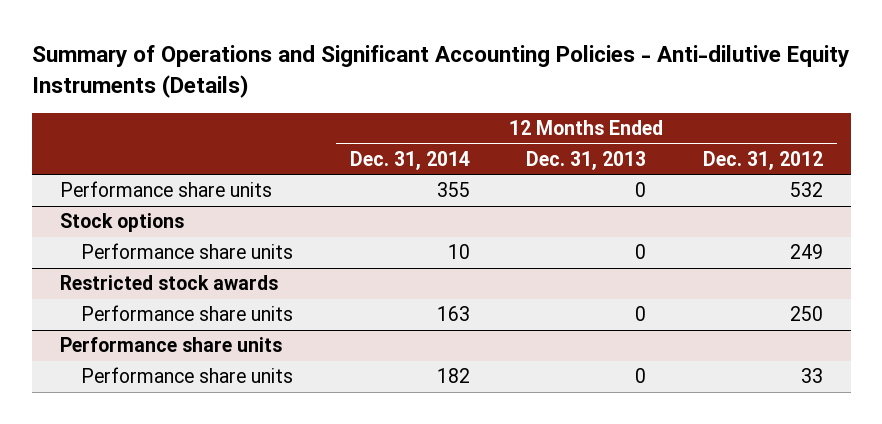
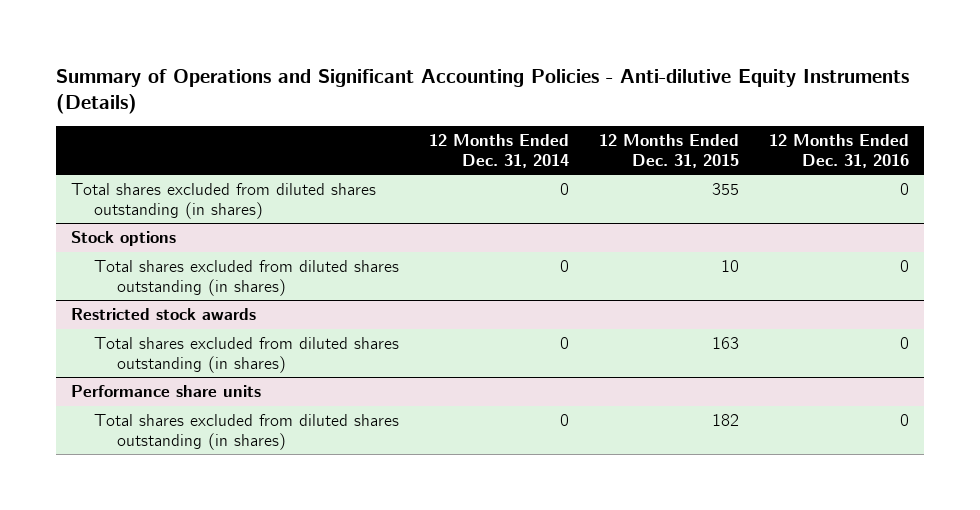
- | 12 Months Ended Dec. 31, 2014 | 12 Months Ended Dec. 31, 2013 | 12 Months Ended Dec. 31, 2012
+ | 12 Months Ended Dec. 31, 2014 | 12 Months Ended Dec. 31, 2015 | 12 Months Ended Dec. 31, 2016
- Performance share units | 355 | 0 | 532
+ Total shares excluded from diluted shares outstanding (in shares) | 0 | 355 | 0
@ Stock options
- Performance share units | 10 | 0 | 249
+ Total shares excluded from diluted shares outstanding (in shares) | 0 | 10 | 0
@ Restricted stock awards
- Performance share units | 163 | 0 | 250
+ Total shares excluded from diluted shares outstanding (in shares) | 0 | 163 | 0
@ Performance share units
- Performance share units | 182 | 0 | 33
+ Total shares excluded from diluted shares outstanding (in shares) | 0 | 182 | 0

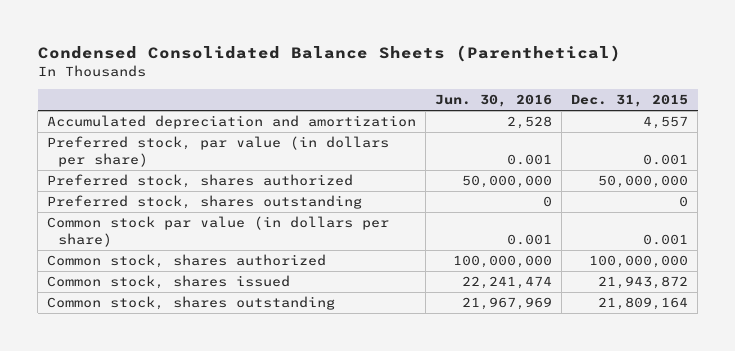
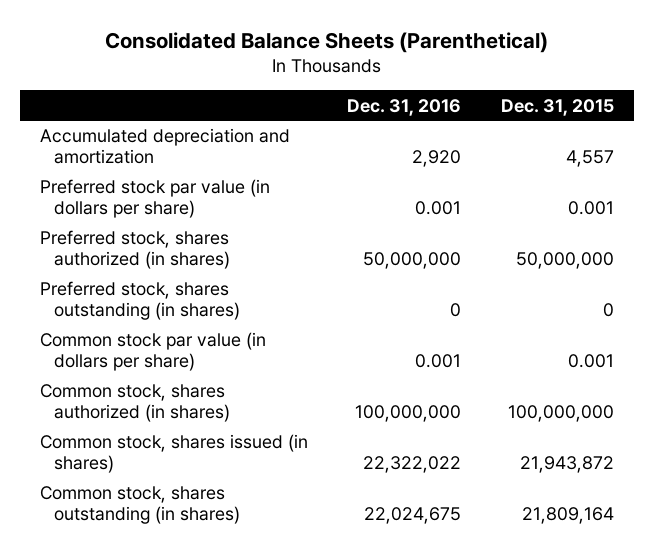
- Condensed Consolidated Balance Sheets (Parenthetical)
+ Consolidated Balance Sheets (Parenthetical)
- | Jun. 30, 2016 | Dec. 31, 2015
+ | Dec. 31, 2016 | Dec. 31, 2015
- Preferred stock, par value (in dollars per share) | 0.001 | 0.001
- Preferred stock, shares authorized | 50,000,000 | 50,000,000
- Preferred stock, shares outstanding | 0 | 0
+ Preferred stock par value (in dollars per share) | 0.001 | 0.001
+ Preferred stock, shares authorized (in shares) | 50,000,000 | 50,000,000
+ Preferred stock, shares outstanding (in shares) | 0 | 0
- Common stock, shares authorized | 100,000,000 | 100,000,000
- Common stock, shares issued | 22,241,474 | 21,943,872
- Common stock, shares outstanding | 21,967,969 | 21,809,164
+ Common stock, shares authorized (in shares) | 100,000,000 | 100,000,000
+ Common stock, shares issued (in shares) | 22,322,022 | 21,943,872
+ Common stock, shares outstanding (in shares) | 22,024,675 | 21,809,164

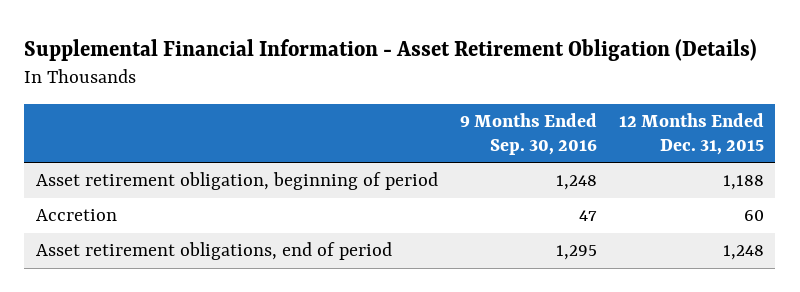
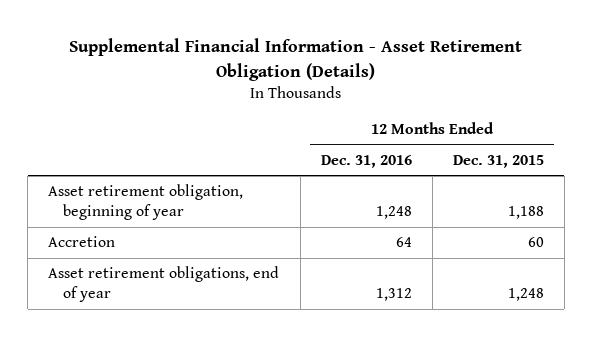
- | 9 Months Ended Sep. 30, 2016 | 12 Months Ended Dec. 31, 2015
+ | 12 Months Ended Dec. 31, 2016 | 12 Months Ended Dec. 31, 2015
- Asset retirement obligation, beginning of period | 1,248 | 1,188
+ Asset retirement obligation, beginning of year | 1,248 | 1,188
- Asset retirement obligations, end of period | 1,295 | 1,248
+ Asset retirement obligations, end of year | 1,312 | 1,248

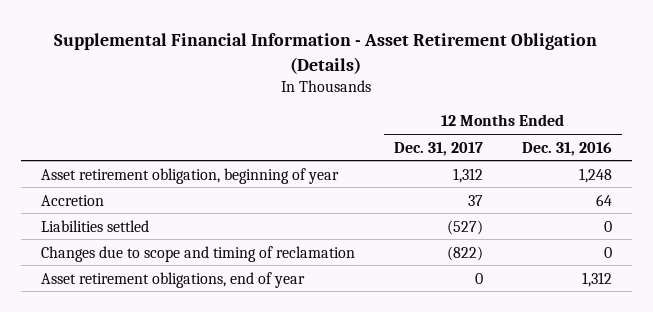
- | 12 Months Ended Dec. 31, 2016 | 12 Months Ended Dec. 31, 2015
+ | 12 Months Ended Dec. 31, 2017 | 12 Months Ended Dec. 31, 2016
+ Liabilities settled | (527) | 0
+ Changes due to scope and timing of reclamation | (822) | 0

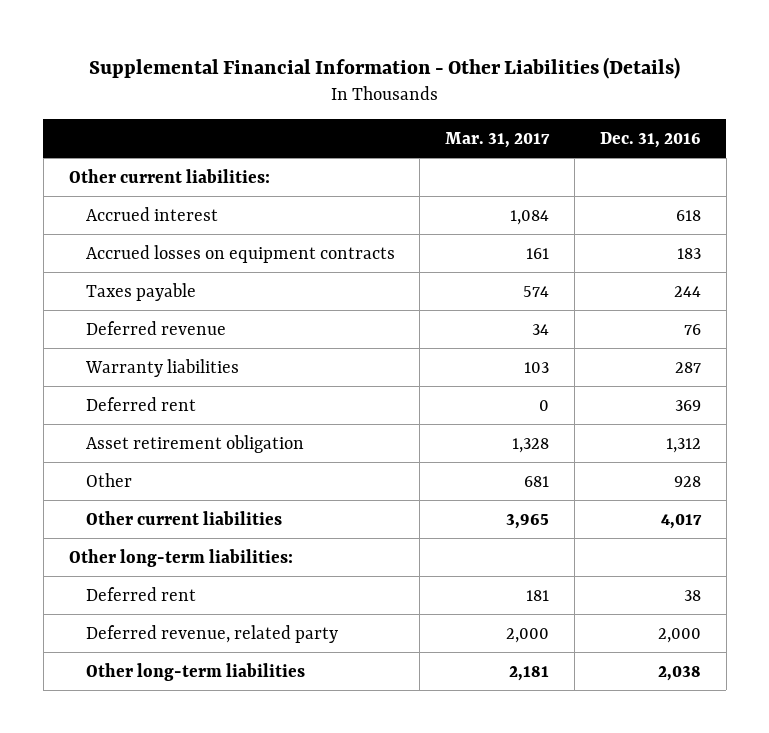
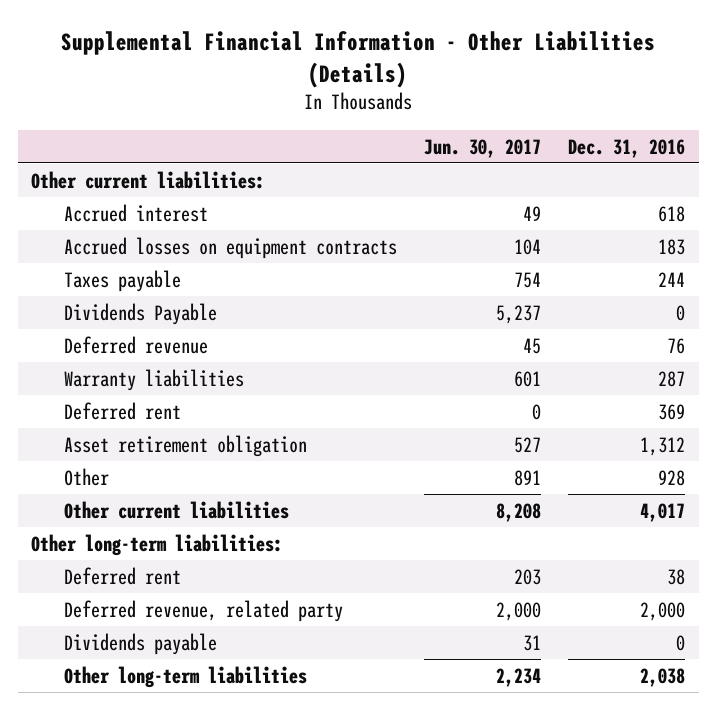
- | Mar. 31, 2017 | Dec. 31, 2016
+ | Jun. 30, 2017 | Dec. 31, 2016
+ Dividends Payable | 5,237 | 0
+ Dividends payable | 31 | 0

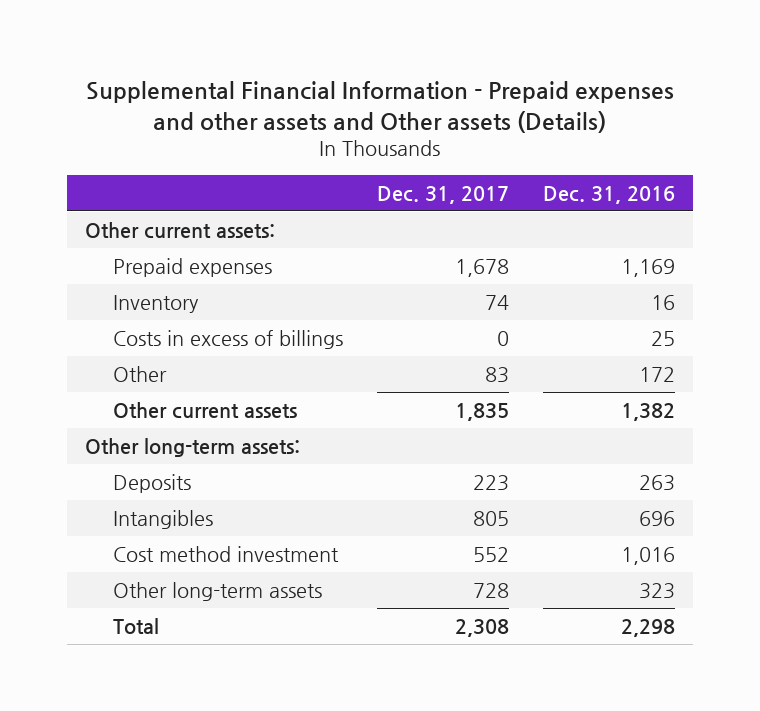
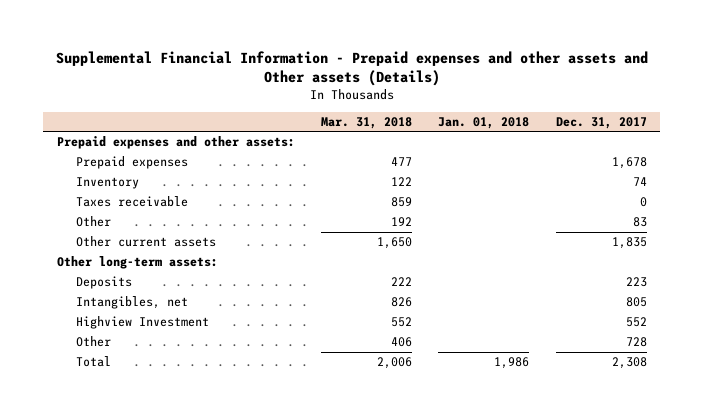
- | Dec. 31, 2017 | Dec. 31, 2016
+ | Mar. 31, 2018 | Jan. 01, 2018 | Dec. 31, 2017
- Other current assets:
+ Prepaid expenses and other assets:
- Costs in excess of billings | 0 | 25
+ Taxes receivable | 859 | | 0
- Intangibles | 805 | 696
- Cost method investment | 552 | 1,016
- Other long-term assets | 728 | 323
+ Intangibles, net | 826 | | 805
+ Highview Investment | 552 | | 552
+ Other | 406 | | 728

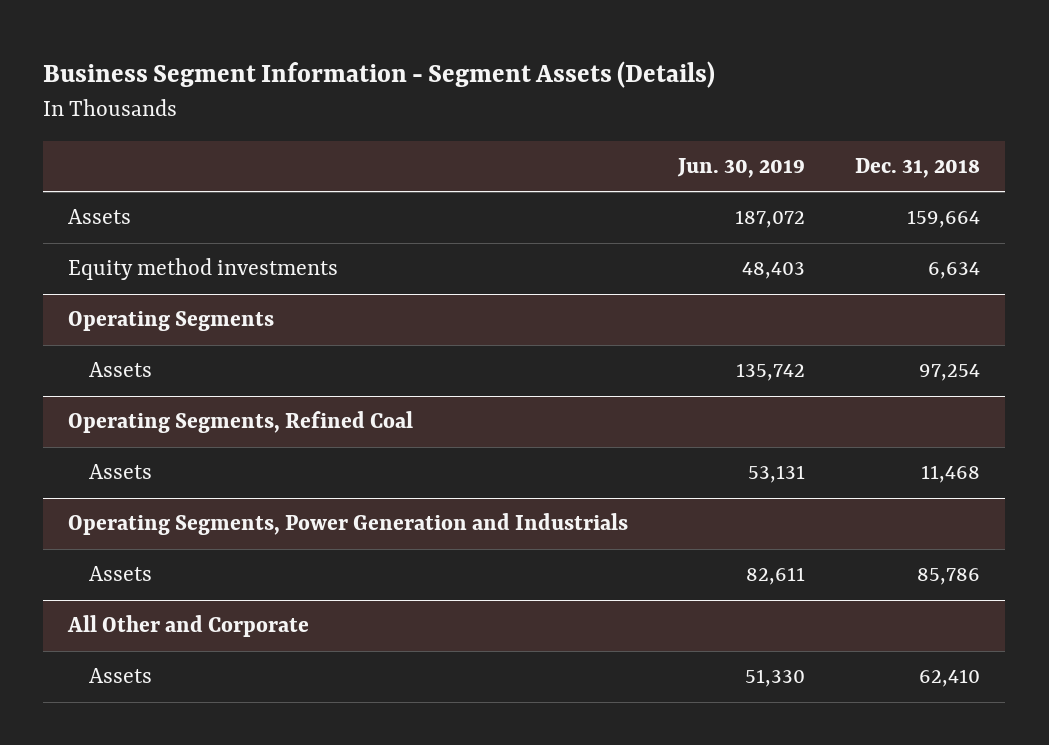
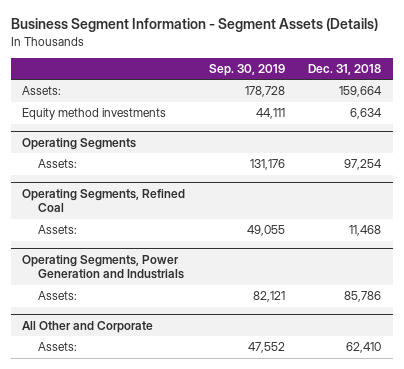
- | Jun. 30, 2019 | Dec. 31, 2018
+ | Sep. 30, 2019 | Dec. 31, 2018
- Assets | 187,072 | 159,664
+ Assets: | 178,728 | 159,664
@ Operating Segments
- Assets | 135,742 | 97,254
+ Assets: | 131,176 | 97,254
@ Operating Segments, Refined Coal
- Assets | 53,131 | 11,468
+ Assets: | 49,055 | 11,468
@ Operating Segments, Power Generation and Industrials
- Assets | 82,611 | 85,786
+ Assets: | 82,121 | 85,786
@ All Other and Corporate
- Assets | 51,330 | 62,410
+ Assets: | 47,552 | 62,410

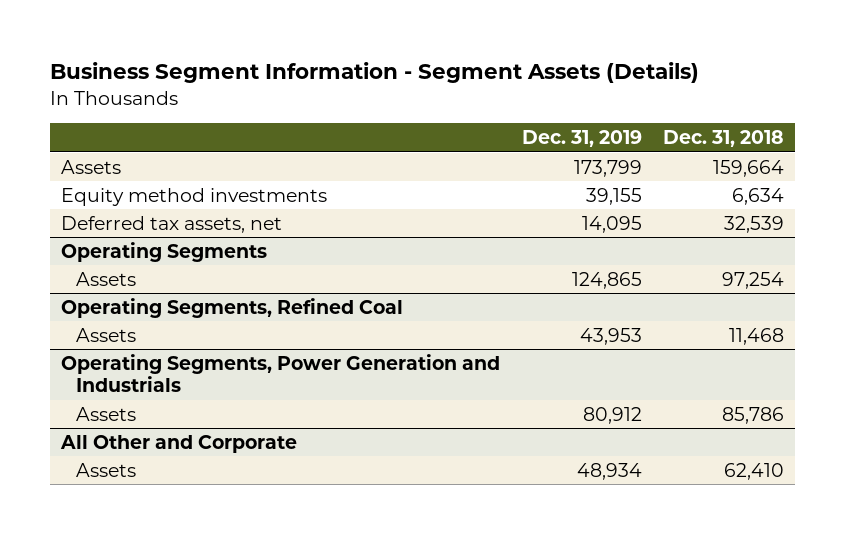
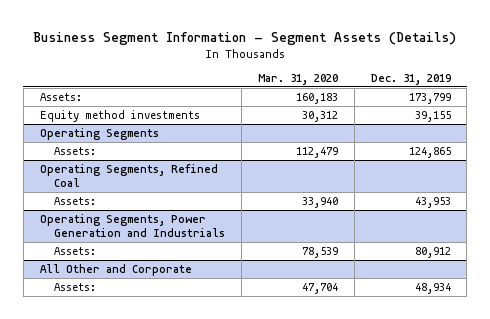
- | Dec. 31, 2019 | Dec. 31, 2018
+ | Mar. 31, 2020 | Dec. 31, 2019
- Assets | 173,799 | 159,664
+ Assets: | 160,183 | 173,799
- Deferred tax assets, net | 14,095 | 32,539
@ Operating Segments
- Assets | 124,865 | 97,254
+ Assets: | 112,479 | 124,865
@ Operating Segments, Refined Coal
- Assets | 43,953 | 11,468
+ Assets: | 33,940 | 43,953
@ Operating Segments, Power Generation and Industrials
- Assets | 80,912 | 85,786
+ Assets: | 78,539 | 80,912
@ All Other and Corporate
- Assets | 48,934 | 62,410
+ Assets: | 47,704 | 48,934

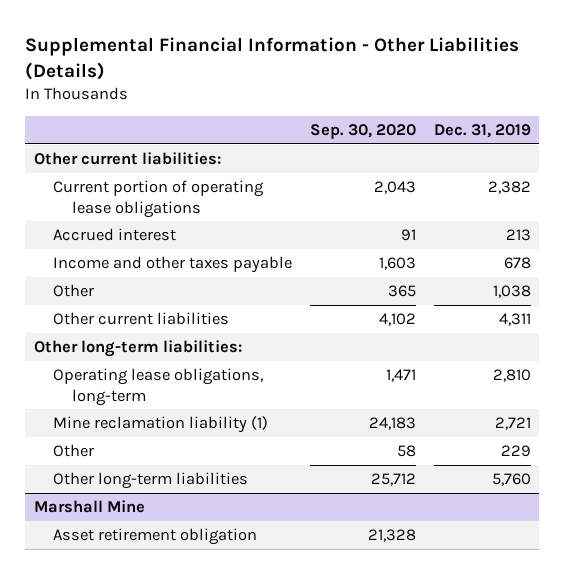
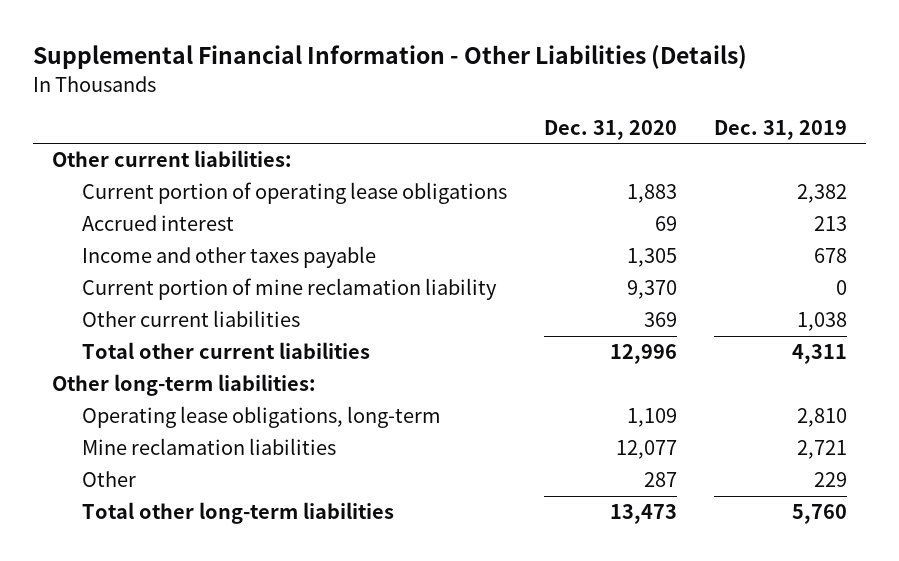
- | Sep. 30, 2020 | Dec. 31, 2019
+ | Dec. 31, 2020 | Dec. 31, 2019
- Other | 365 | 1,038
- Other current liabilities | 4,102 | 4,311
+ Current portion of mine reclamation liability | 9,370 | 0
+ Other current liabilities | 369 | 1,038
+ Total other current liabilities | 12,996 | 4,311
- Mine reclamation liability (1) | 24,183 | 2,721
+ Mine reclamation liabilities | 12,077 | 2,721
- Other long-term liabilities | 25,712 | 5,760
- Marshall Mine
- Asset retirement obligation | 21,328 |
+ Total other long-term liabilities | 13,473 | 5,760

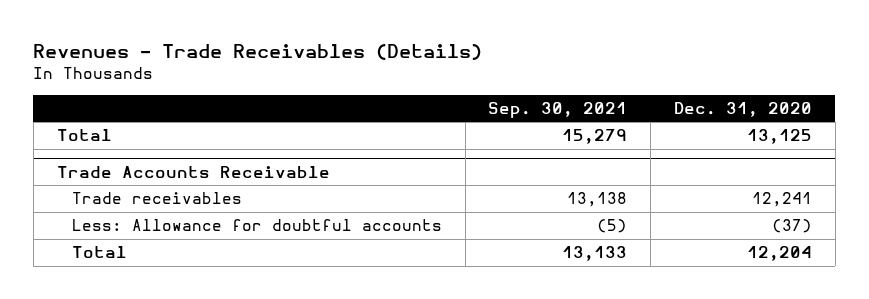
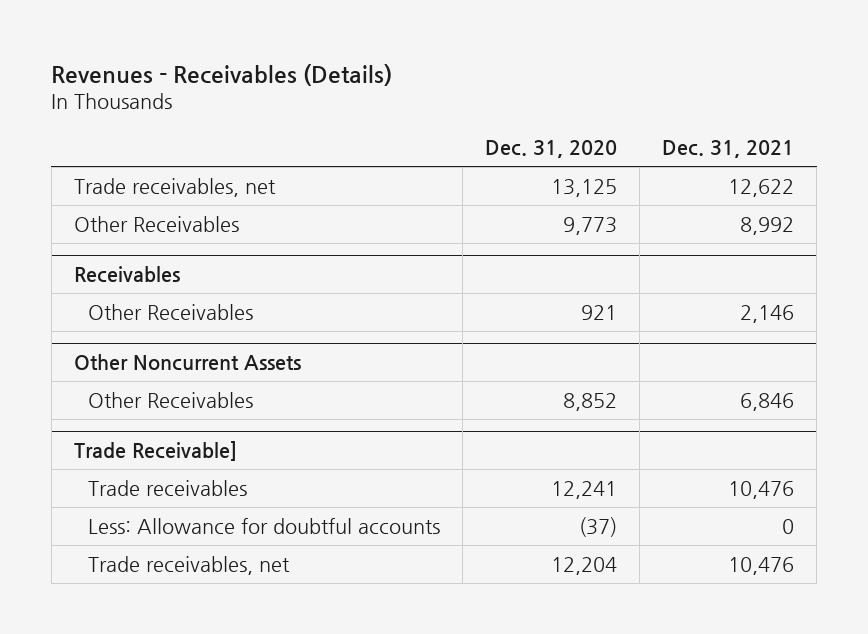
- Revenues - Trade Receivables (Details)
+ Revenues - Receivables (Details)
- | Sep. 30, 2021 | Dec. 31, 2020
+ | Dec. 31, 2020 | Dec. 31, 2021
- Total | 15,279 | 13,125
- Trade Accounts Receivable
+ Trade receivables, net | 13,125 | 12,622
+ Other Receivables | 9,773 | 8,992
+ Receivables
+ Other Receivables | 921 | 2,146
+ Other Noncurrent Assets
+ Other Receivables | 8,852 | 6,846
+ Trade Receivable]
- Total | 13,133 | 12,204
+ Trade receivables, net | 12,204 | 10,476

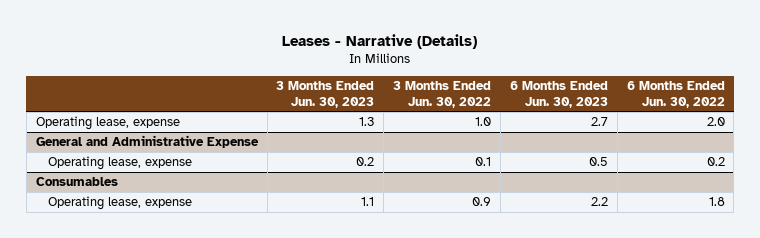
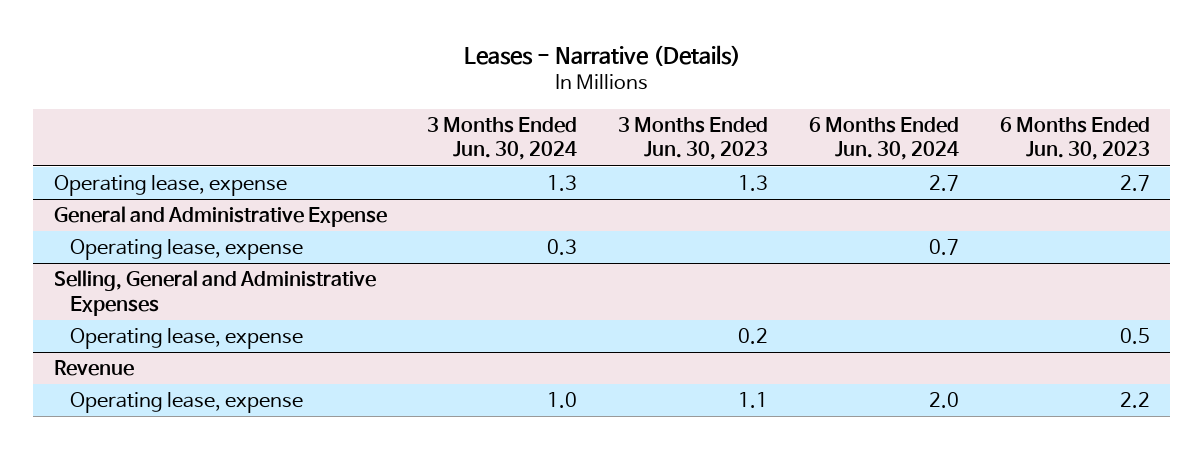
- | 3 Months Ended Jun. 30, 2023 | 3 Months Ended Jun. 30, 2022 | 6 Months Ended Jun. 30, 2023 | 6 Months Ended Jun. 30, 2022
+ | 3 Months Ended Jun. 30, 2024 | 3 Months Ended Jun. 30, 2023 | 6 Months Ended Jun. 30, 2024 | 6 Months Ended Jun. 30, 2023
@ General and Administrative Expense
+ Operating lease, expense | 0.3 | | 0.7 |
+ Selling, General and Administrative Expenses
- Consumables
+ Revenue

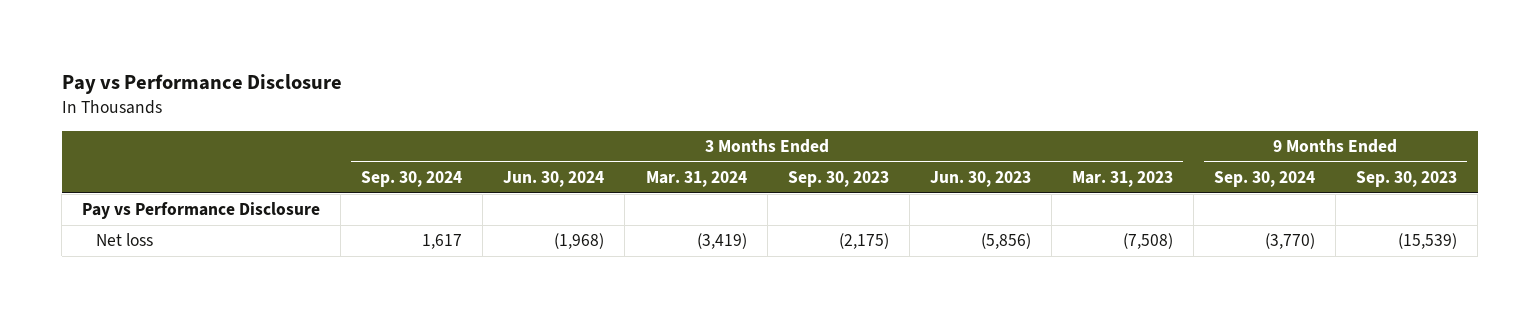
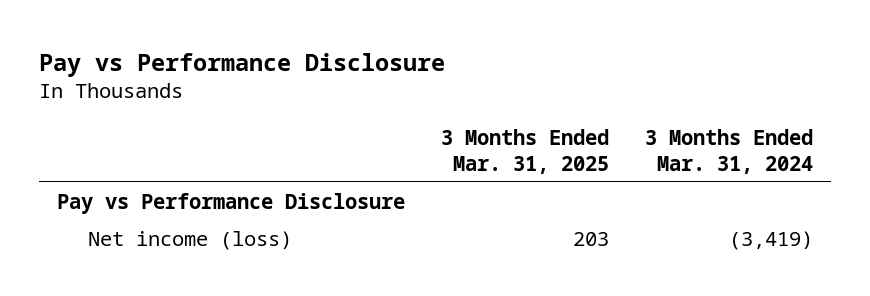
- | 3 Months Ended Sep. 30, 2024 | 3 Months Ended Jun. 30, 2024 | 3 Months Ended Mar. 31, 2024 | 3 Months Ended Sep. 30, 2023 | 3 Months Ended Jun. 30, 2023 | 3 Months Ended Mar. 31, 2023 | 9 Months Ended Sep. 30, 2024 | 9 Months Ended Sep. 30, 2023
+ | 3 Months Ended Mar. 31, 2025 | 3 Months Ended Mar. 31, 2024
- Net loss | 1,617 | (1,968) | (3,419) | (2,175) | (5,856) | (7,508) | (3,770) | (15,539)
+ Net income (loss) | 203 | (3,419)

